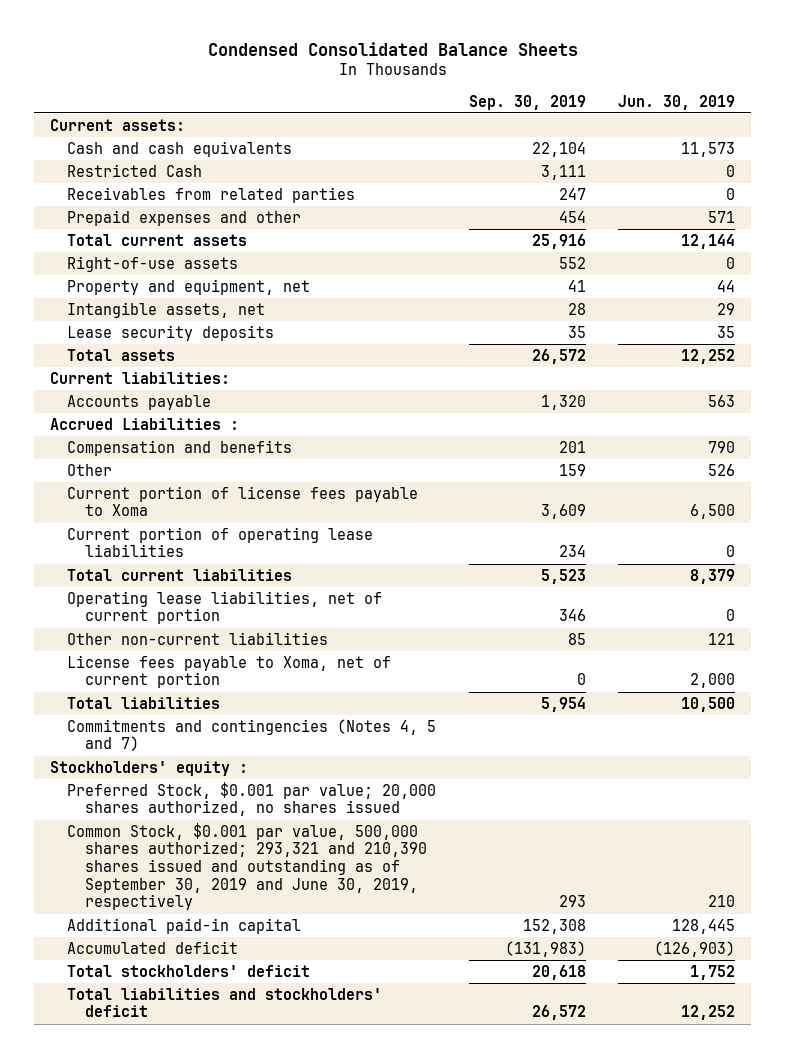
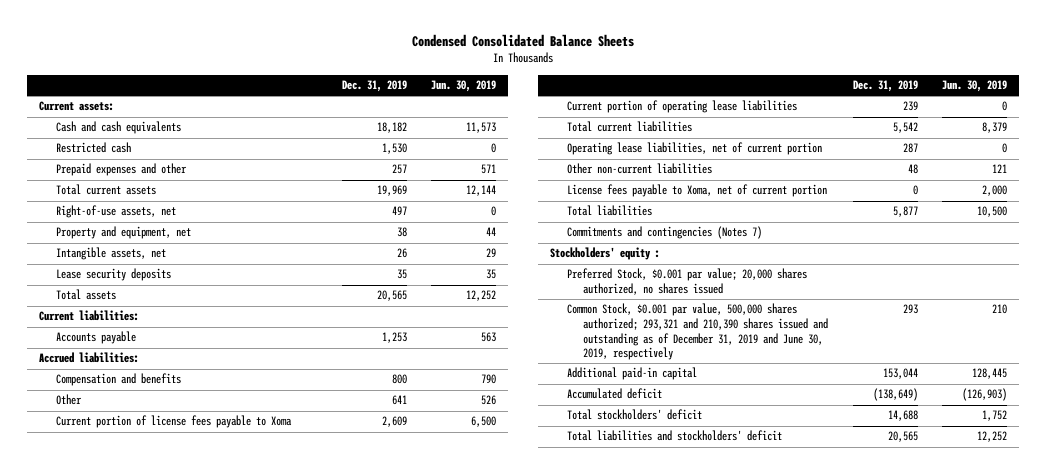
- | Sep. 30, 2019 | Jun. 30, 2019
+ | Dec. 31, 2019 | Jun. 30, 2019
- Restricted Cash | 3,111 | 0
- Receivables from related parties | 247 | 0
+ Restricted cash | 1,530 | 0
- Right-of-use assets | 552 | 0
+ Right-of-use assets, net | 497 | 0
- Accrued Liabilities :
+ Accrued liabilities:
- Commitments and contingencies (Notes 4, 5 and 7)
+ Commitments and contingencies (Notes 7)
- Common Stock, $0.001 par value, 500,000 shares authorized; 293,321 and 210,390 shares issued and outstanding as of September 30, 2019 and June 30, 2019, respectively | 293 | 210
+ Common Stock, $0.001 par value, 500,000 shares authorized; 293,321 and 210,390 shares issued and outstanding as of December 31, 2019 and June 30, 2019, respectively | 293 | 210

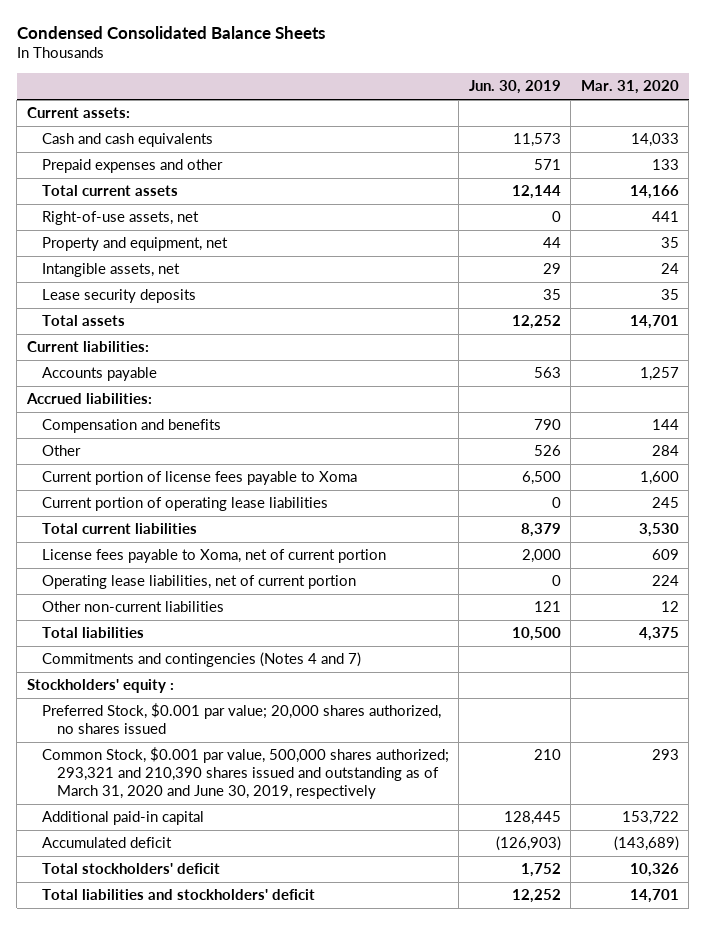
- | Dec. 31, 2019 | Jun. 30, 2019
+ | Jun. 30, 2019 | Mar. 31, 2020
- Restricted cash | 1,530 | 0
moved up: License fees payable to Xoma, net of current portion | 2,000 | 609
- Commitments and contingencies (Notes 7)
+ Commitments and contingencies (Notes 4 and 7)
- Common Stock, $0.001 par value, 500,000 shares authorized; 293,321 and 210,390 shares issued and outstanding as of December 31, 2019 and June 30, 2019, respectively | 293 | 210
+ Common Stock, $0.001 par value, 500,000 shares authorized; 293,321 and 210,390 shares issued and outstanding as of March 31, 2020 and June 30, 2019, respectively | 210 | 293

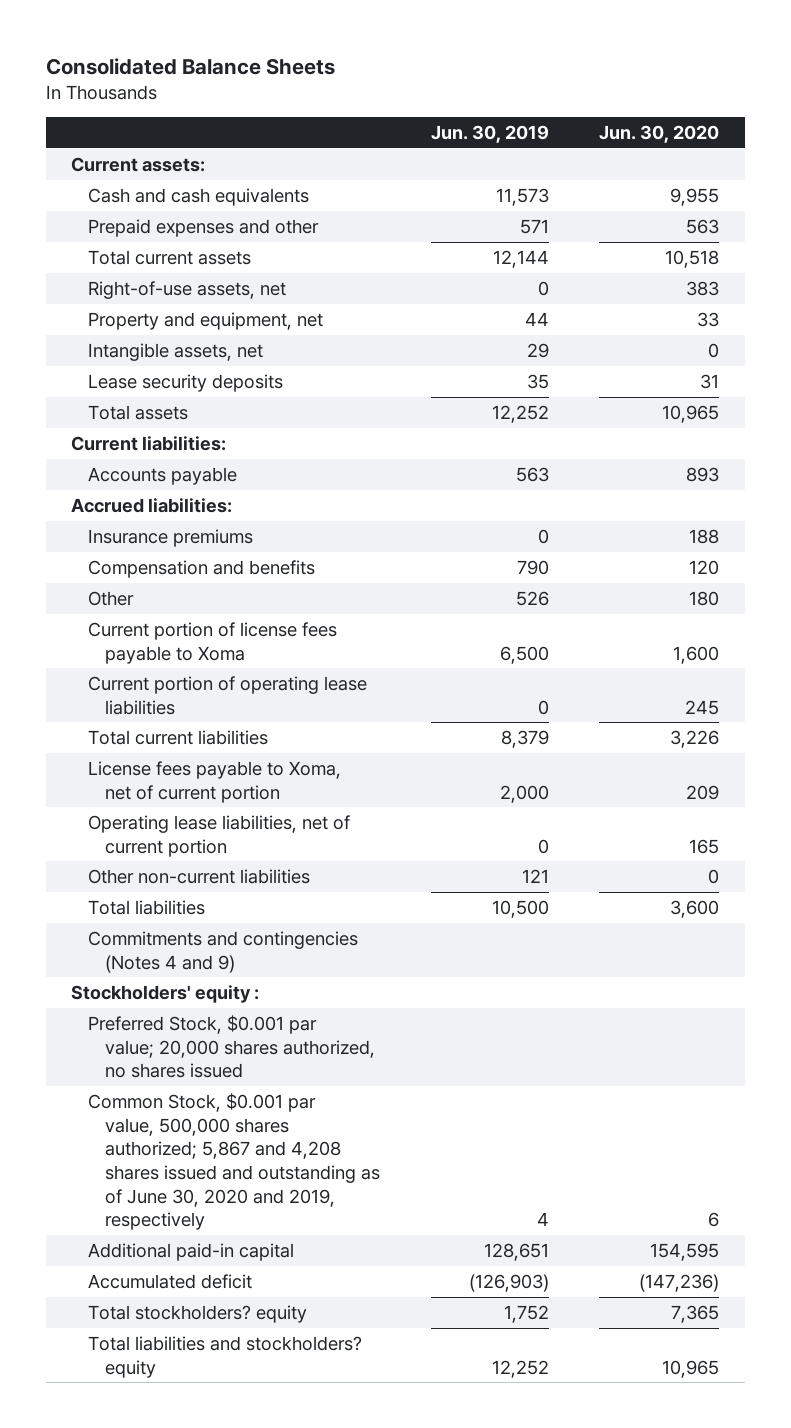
- Condensed Consolidated Balance Sheets
+ Consolidated Balance Sheets
- | Jun. 30, 2019 | Mar. 31, 2020
+ | Jun. 30, 2019 | Jun. 30, 2020
+ Insurance premiums | 0 | 188
- Commitments and contingencies (Notes 4 and 7)
+ Commitments and contingencies (Notes 4 and 9)
- Common Stock, $0.001 par value, 500,000 shares authorized; 293,321 and 210,390 shares issued and outstanding as of March 31, 2020 and June 30, 2019, respectively | 210 | 293
- Additional paid-in capital | 128,445 | 153,722
+ Common Stock, $0.001 par value, 500,000 shares authorized; 5,867 and 4,208 shares issued and outstanding as of June 30, 2020 and 2019, respectively | 4 | 6
+ Additional paid-in capital | 128,651 | 154,595
- Total stockholders' deficit | 1,752 | 10,326
- Total liabilities and stockholders' deficit | 12,252 | 14,701
+ Total stockholders? equity | 1,752 | 7,365
+ Total liabilities and stockholders? equity | 12,252 | 10,965

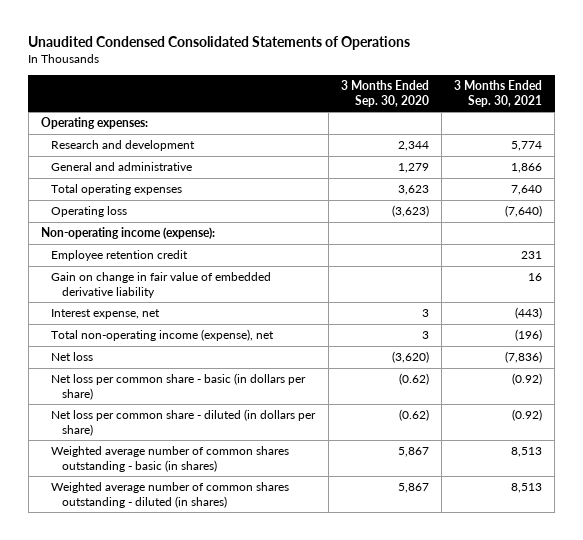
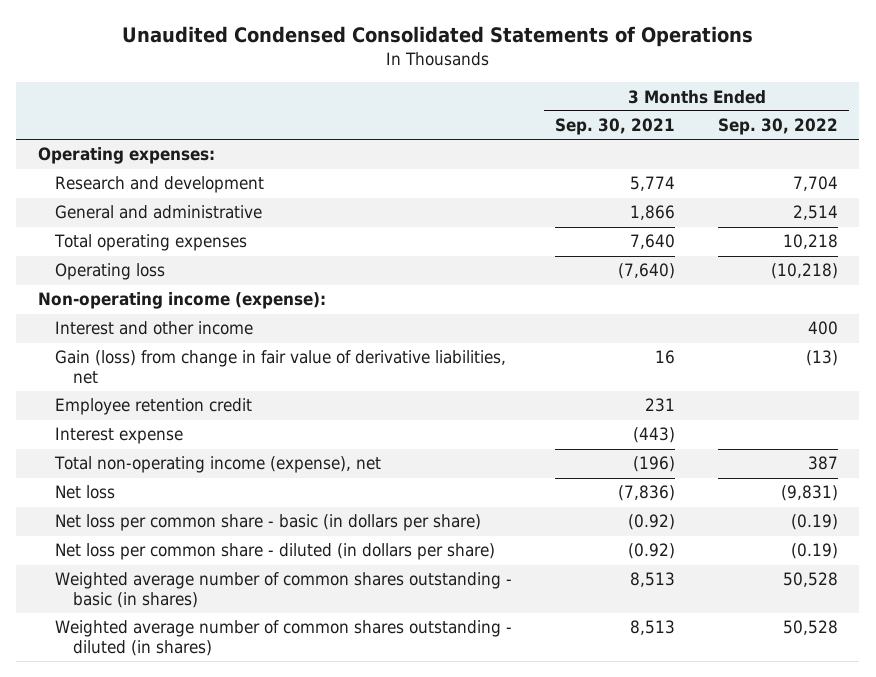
- | 3 Months Ended Sep. 30, 2020 | 3 Months Ended Sep. 30, 2021
+ | 3 Months Ended Sep. 30, 2021 | 3 Months Ended Sep. 30, 2022
+ Interest and other income | | 400
+ Gain (loss) from change in fair value of derivative liabilities, net | 16 | (13)
- Gain on change in fair value of embedded derivative liability | | 16
- Interest expense, net | 3 | (443)
+ Interest expense | (443) |

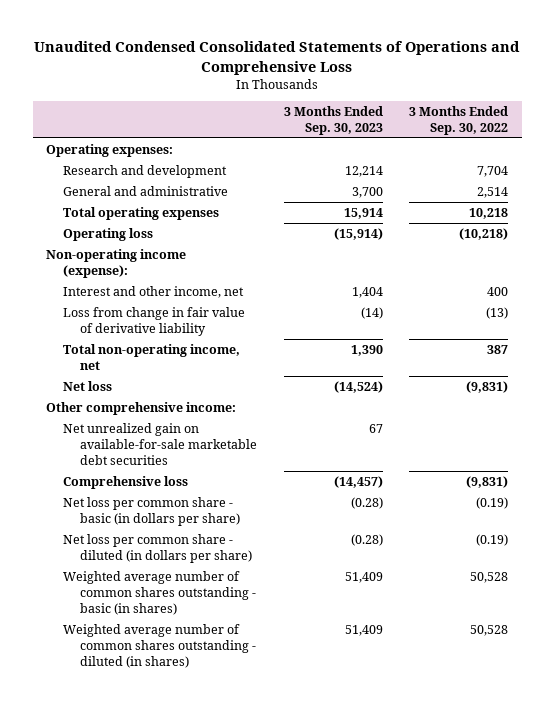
- Unaudited Condensed Consolidated Statements of Operations
+ Unaudited Condensed Consolidated Statements of Operations and Comprehensive Loss
- | 3 Months Ended Sep. 30, 2021 | 3 Months Ended Sep. 30, 2022
+ | 3 Months Ended Sep. 30, 2023 | 3 Months Ended Sep. 30, 2022
- Interest and other income | | 400
- Gain (loss) from change in fair value of derivative liabilities, net | 16 | (13)
- Employee retention credit | 231 |
- Interest expense | (443) |
- Total non-operating income (expense), net | (196) | 387
+ Interest and other income, net | 1,404 | 400
+ Loss from change in fair value of derivative liability | (14) | (13)
+ Total non-operating income, net | 1,390 | 387
+ Other comprehensive income:
+ Net unrealized gain on available-for-sale marketable debt securities | 67 |
+ Comprehensive loss | (14,457) | (9,831)

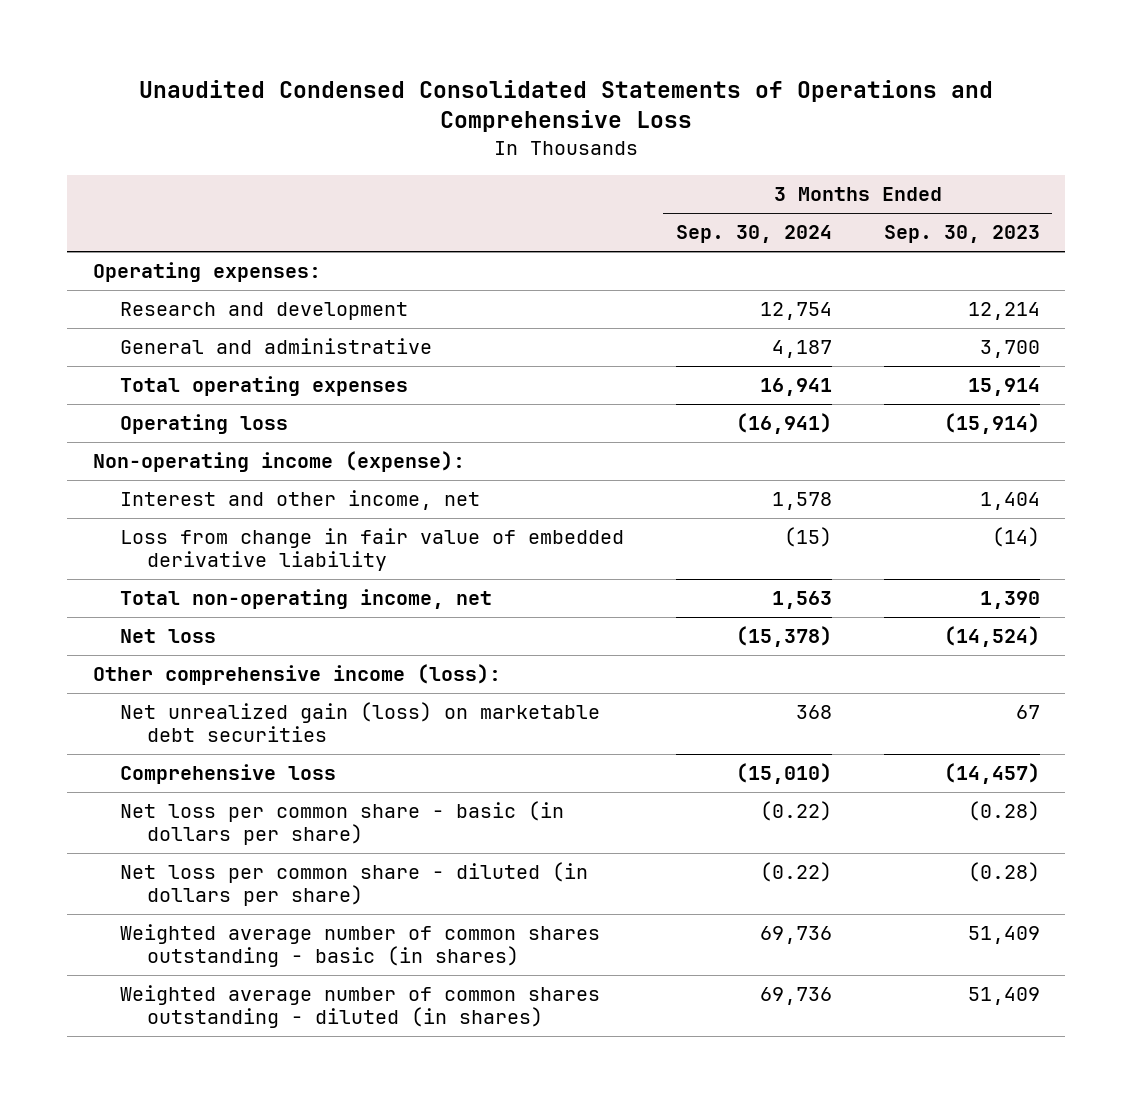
- | 3 Months Ended Sep. 30, 2023 | 3 Months Ended Sep. 30, 2022
+ | 3 Months Ended Sep. 30, 2024 | 3 Months Ended Sep. 30, 2023
- Loss from change in fair value of derivative liability | (14) | (13)
+ Loss from change in fair value of embedded derivative liability | (15) | (14)
- Other comprehensive income:
- Net unrealized gain on available-for-sale marketable debt securities | 67 |
+ Other comprehensive income (loss):
+ Net unrealized gain (loss) on marketable debt securities | 368 | 67

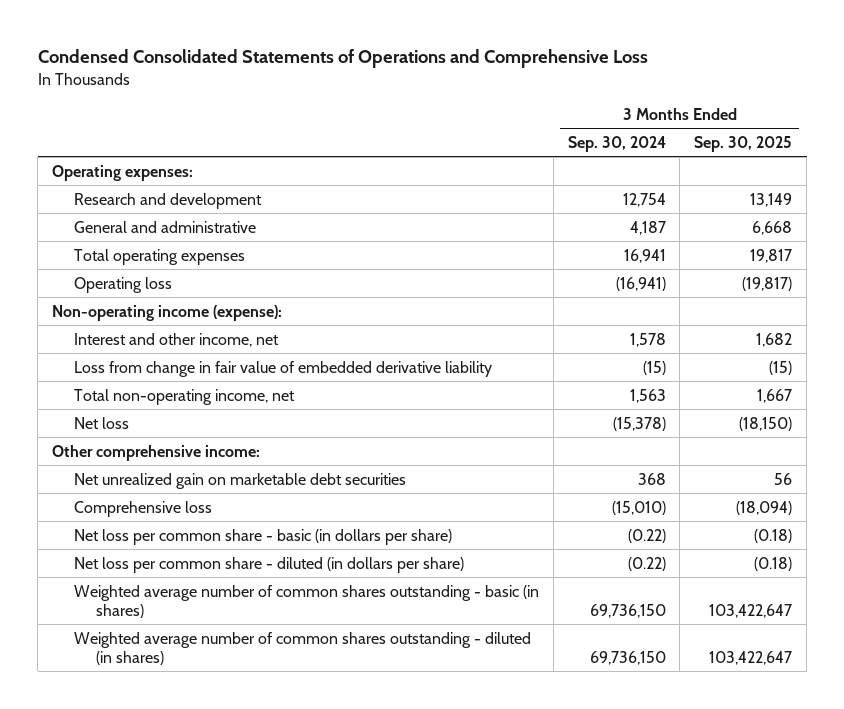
- Unaudited Condensed Consolidated Statements of Operations and Comprehensive Loss
+ Condensed Consolidated Statements of Operations and Comprehensive Loss
- | 3 Months Ended Sep. 30, 2024 | 3 Months Ended Sep. 30, 2023
+ | 3 Months Ended Sep. 30, 2024 | 3 Months Ended Sep. 30, 2025
- Other comprehensive income (loss):
- Net unrealized gain (loss) on marketable debt securities | 368 | 67
+ Other comprehensive income:
+ Net unrealized gain on marketable debt securities | 368 | 56
- Weighted average number of common shares outstanding - basic (in shares) | 69,736 | 51,409
- Weighted average number of common shares outstanding - diluted (in shares) | 69,736 | 51,409
+ Weighted average number of common shares outstanding - basic (in shares) | 69,736,150 | 103,422,647
+ Weighted average number of common shares outstanding - diluted (in shares) | 69,736,150 | 103,422,647

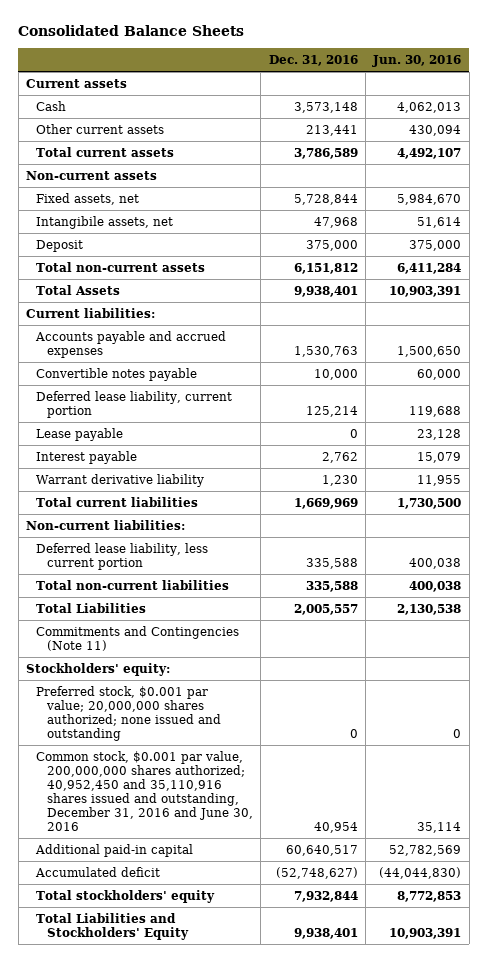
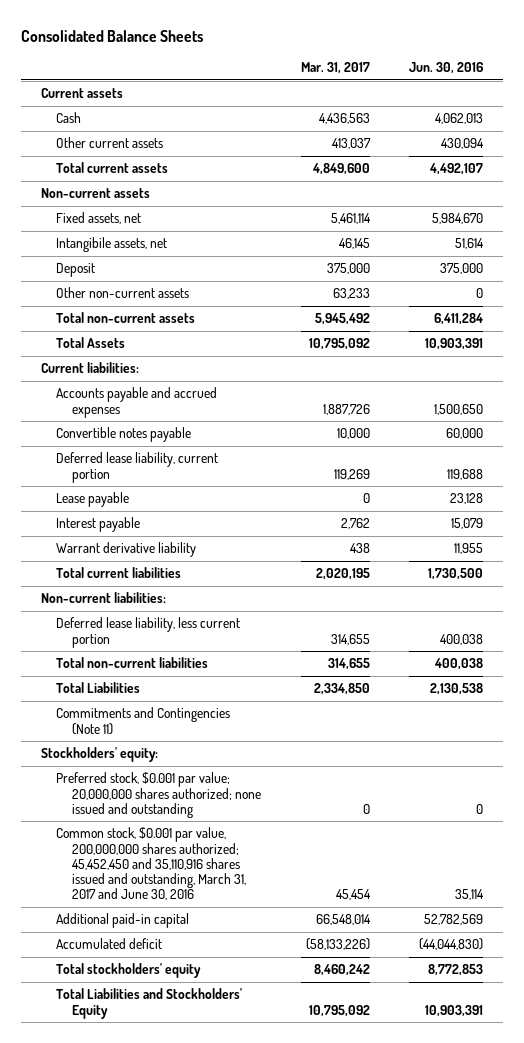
- | Dec. 31, 2016 | Jun. 30, 2016
+ | Mar. 31, 2017 | Jun. 30, 2016
+ Other non-current assets | 63,233 | 0
- Common stock, $0.001 par value, 200,000,000 shares authorized; 40,952,450 and 35,110,916 shares issued and outstanding, December 31, 2016 and June 30, 2016 | 40,954 | 35,114
+ Common stock, $0.001 par value, 200,000,000 shares authorized; 45,452,450 and 35,110,916 shares issued and outstanding, March 31, 2017 and June 30, 2016 | 45,454 | 35,114

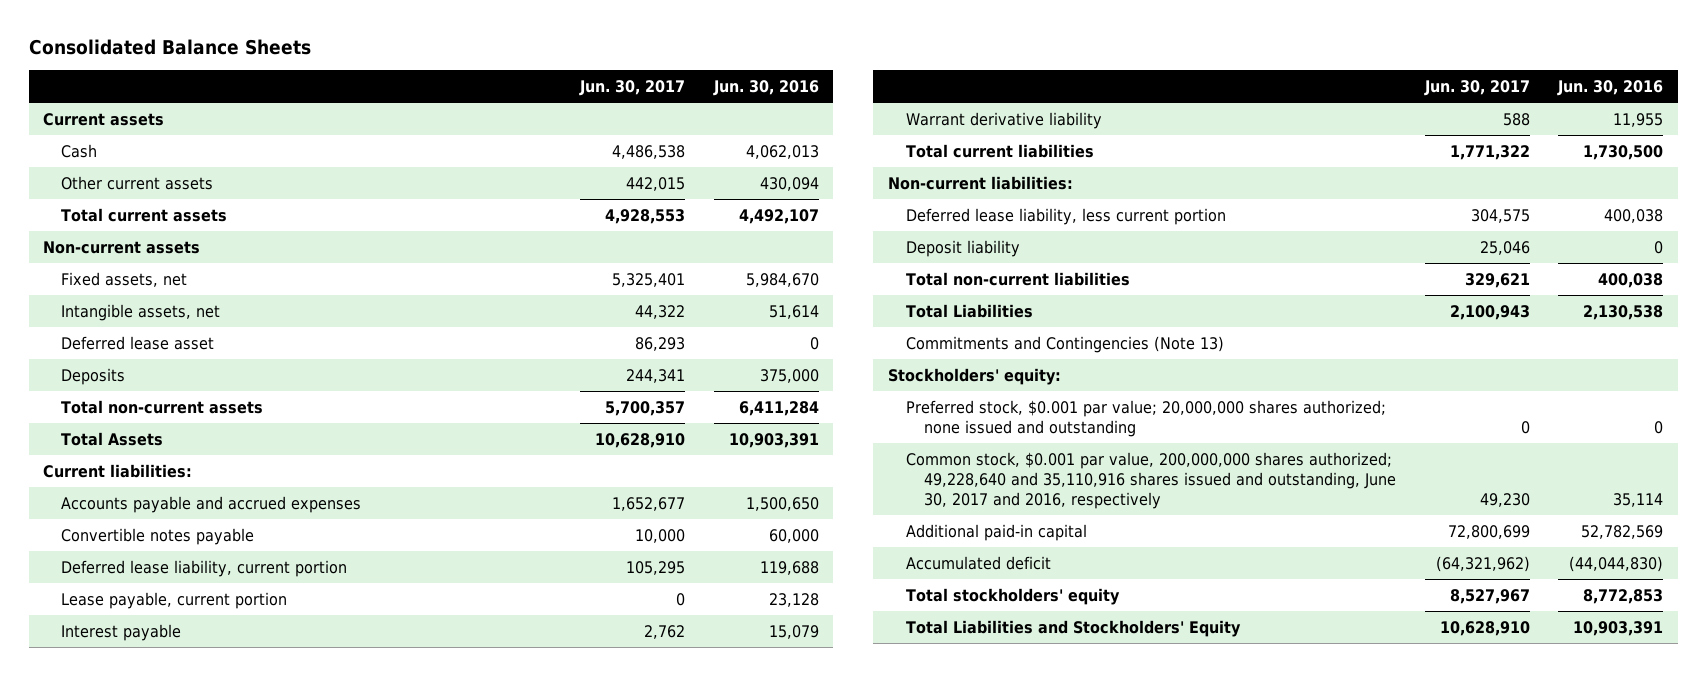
- | Mar. 31, 2017 | Jun. 30, 2016
+ | Jun. 30, 2017 | Jun. 30, 2016
- Intangibile assets, net | 46,145 | 51,614
- Deposit | 375,000 | 375,000
- Other non-current assets | 63,233 | 0
+ Intangible assets, net | 44,322 | 51,614
+ Deferred lease asset | 86,293 | 0
+ Deposits | 244,341 | 375,000
- Lease payable | 0 | 23,128
+ Lease payable, current portion | 0 | 23,128
+ Deposit liability | 25,046 | 0
- Commitments and Contingencies (Note 11)
+ Commitments and Contingencies (Note 13)
- Common stock, $0.001 par value, 200,000,000 shares authorized; 45,452,450 and 35,110,916 shares issued and outstanding, March 31, 2017 and June 30, 2016 | 45,454 | 35,114
+ Common stock, $0.001 par value, 200,000,000 shares authorized; 49,228,640 and 35,110,916 shares issued and outstanding, June 30, 2017 and 2016, respectively | 49,230 | 35,114

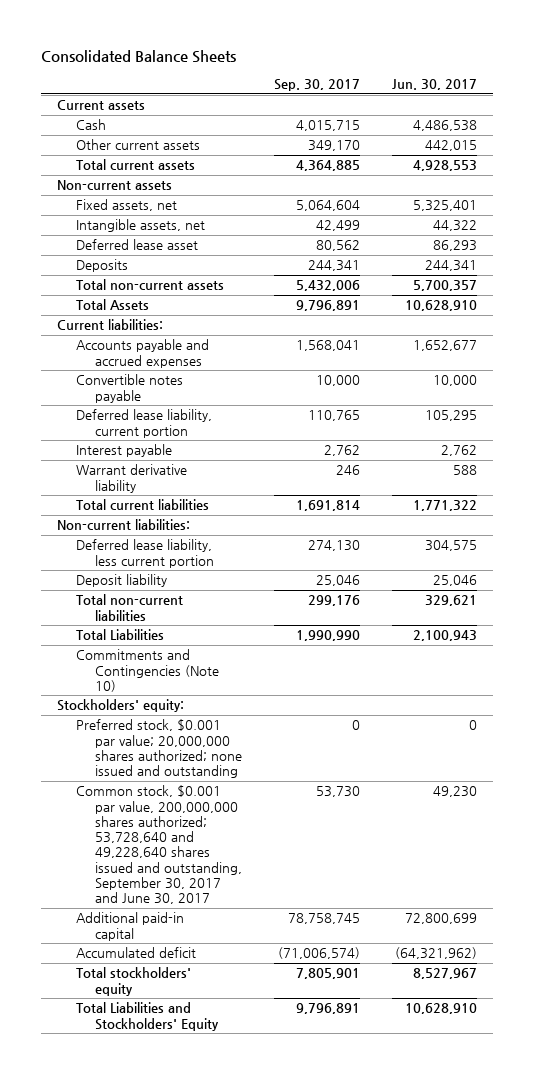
- | Jun. 30, 2017 | Jun. 30, 2016
+ | Sep. 30, 2017 | Jun. 30, 2017
- Lease payable, current portion | 0 | 23,128
- Commitments and Contingencies (Note 13)
+ Commitments and Contingencies (Note 10)
- Common stock, $0.001 par value, 200,000,000 shares authorized; 49,228,640 and 35,110,916 shares issued and outstanding, June 30, 2017 and 2016, respectively | 49,230 | 35,114
+ Common stock, $0.001 par value, 200,000,000 shares authorized; 53,728,640 and 49,228,640 shares issued and outstanding, September 30, 2017 and June 30, 2017 | 53,730 | 49,230

